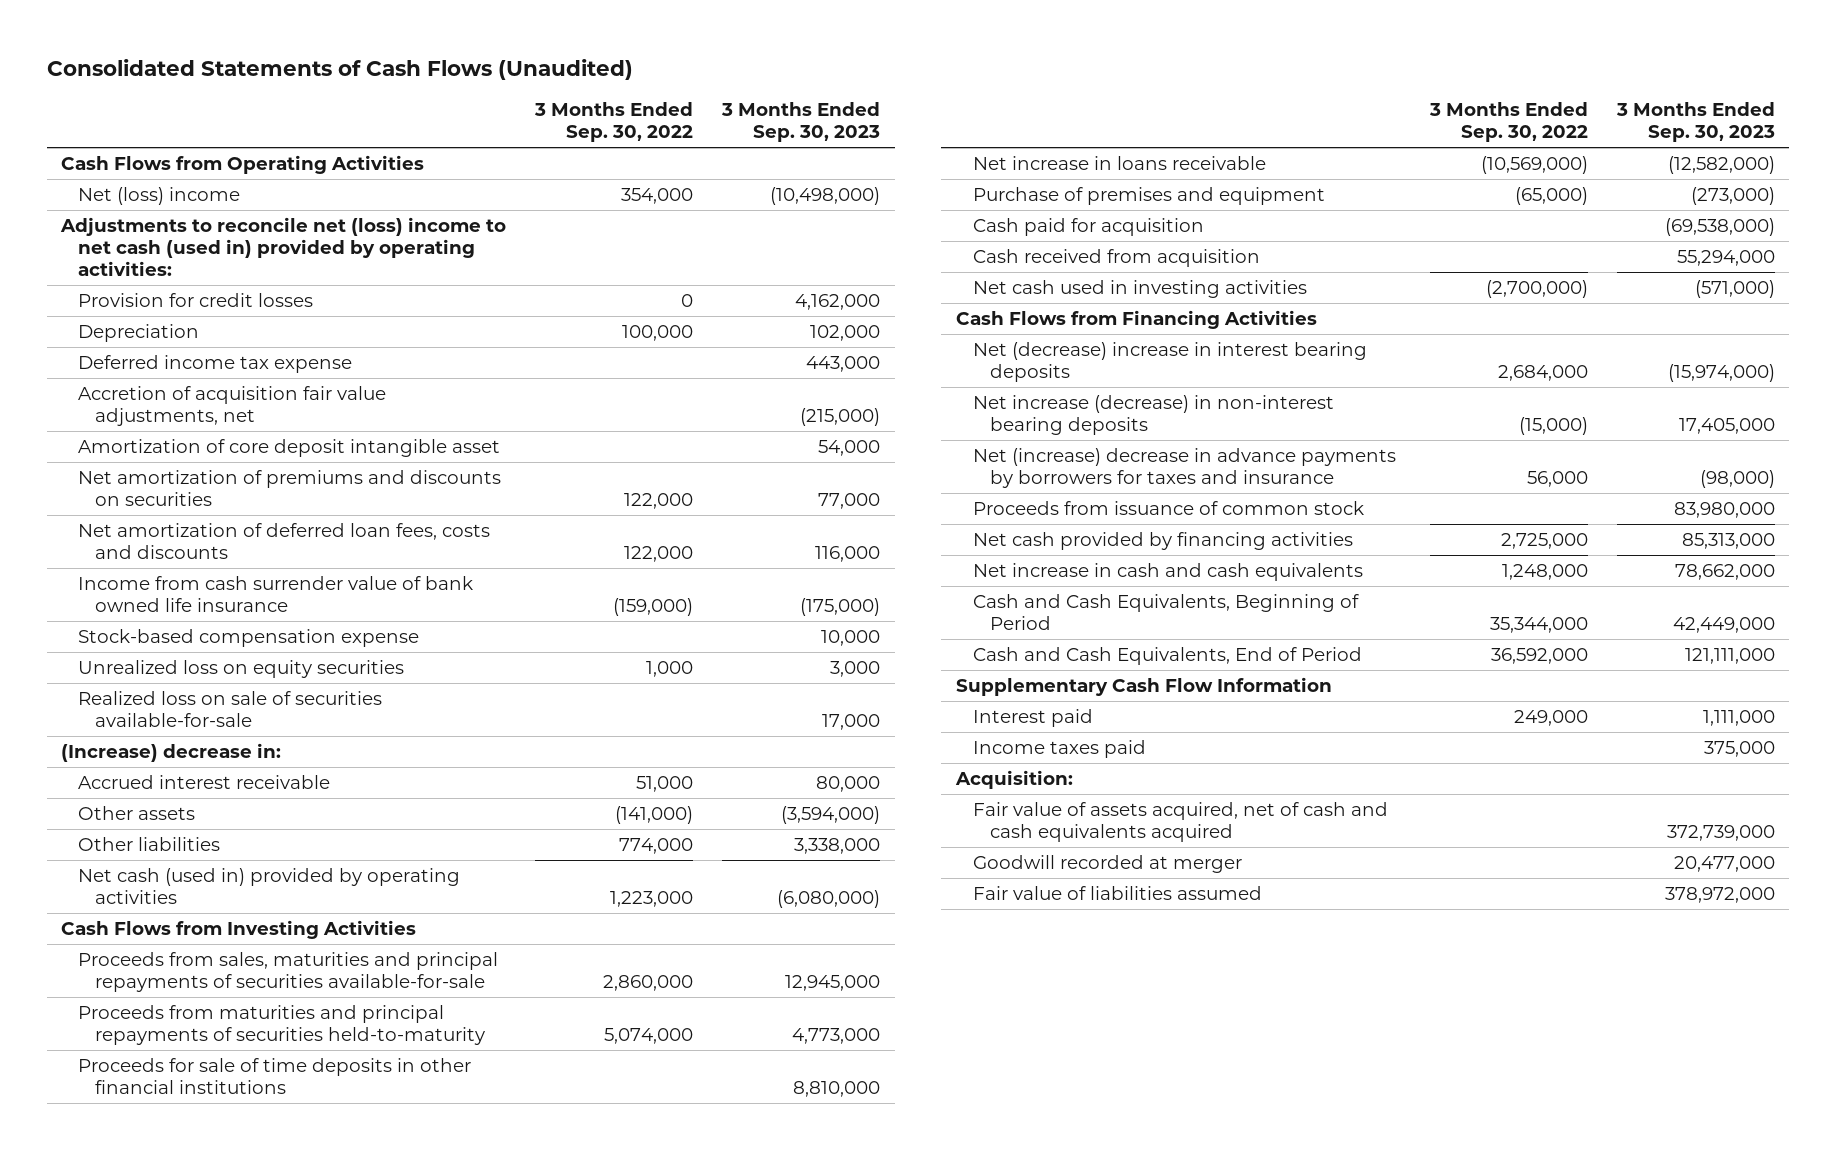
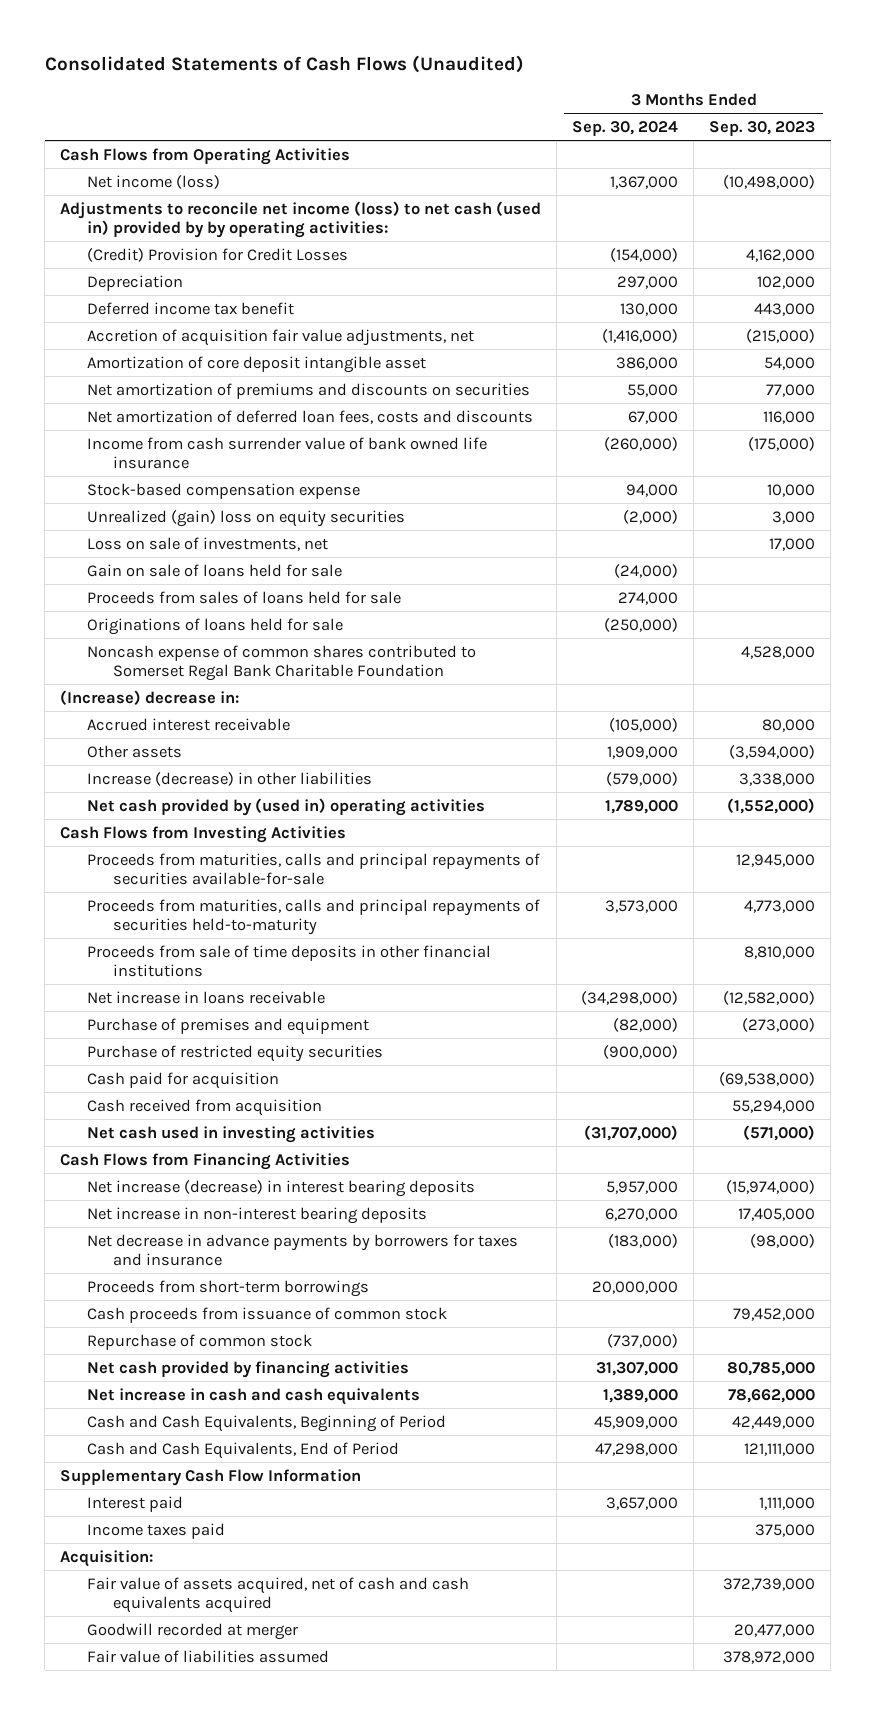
- | 3 Months Ended Sep. 30, 2022 | 3 Months Ended Sep. 30, 2023
+ | 3 Months Ended Sep. 30, 2024 | 3 Months Ended Sep. 30, 2023
- Net (loss) income | 354,000 | (10,498,000)
- Adjustments to reconcile net (loss) income to net cash (used in) provided by operating activities:
- Provision for credit losses | 0 | 4,162,000
+ Net income (loss) | 1,367,000 | (10,498,000)
+ Adjustments to reconcile net income (loss) to net cash (used in) provided by by operating activities:
+ (Credit) Provision for Credit Losses | (154,000) | 4,162,000
- Deferred income tax expense | | 443,000
+ Deferred income tax benefit | 130,000 | 443,000
- Unrealized loss on equity securities | 1,000 | 3,000
- Realized loss on sale of securities available-for-sale | | 17,000
+ Unrealized (gain) loss on equity securities | (2,000) | 3,000
+ Loss on sale of investments, net | | 17,000
+ Gain on sale of loans held for sale | (24,000) |
+ Proceeds from sales of loans held for sale | 274,000 |
+ Originations of loans held for sale | (250,000) |
+ Noncash expense of common shares contributed to Somerset Regal Bank Charitable Foundation | | 4,528,000
- Other liabilities | 774,000 | 3,338,000
- Net cash (used in) provided by operating activities | 1,223,000 | (6,080,000)
+ Increase (decrease) in other liabilities | (579,000) | 3,338,000
+ Net cash provided by (used in) operating activities | 1,789,000 | (1,552,000)
- Proceeds from sales, maturities and principal repayments of securities available-for-sale | 2,860,000 | 12,945,000
- Proceeds from maturities and principal repayments of securities held-to-maturity | 5,074,000 | 4,773,000
- Proceeds for sale of time deposits in other financial institutions | | 8,810,000
+ Proceeds from maturities, calls and principal repayments of securities available-for-sale | | 12,945,000
+ Proceeds from maturities, calls and principal repayments of securities held-to-maturity | 3,573,000 | 4,773,000
+ Proceeds from sale of time deposits in other financial institutions | | 8,810,000
+ Purchase of restricted equity securities | (900,000) |
- Net (decrease) increase in interest bearing deposits | 2,684,000 | (15,974,000)
- Net increase (decrease) in non-interest bearing deposits | (15,000) | 17,405,000
- Net (increase) decrease in advance payments by borrowers for taxes and insurance | 56,000 | (98,000)
- Proceeds from issuance of common stock | | 83,980,000
- Net cash provided by financing activities | 2,725,000 | 85,313,000
+ Net increase (decrease) in interest bearing deposits | 5,957,000 | (15,974,000)
+ Net increase in non-interest bearing deposits | 6,270,000 | 17,405,000
+ Net decrease in advance payments by borrowers for taxes and insurance | (183,000) | (98,000)
+ Proceeds from short-term borrowings | 20,000,000 |
+ Cash proceeds from issuance of common stock | | 79,452,000
+ Repurchase of common stock | (737,000) |
+ Net cash provided by financing activities | 31,307,000 | 80,785,000

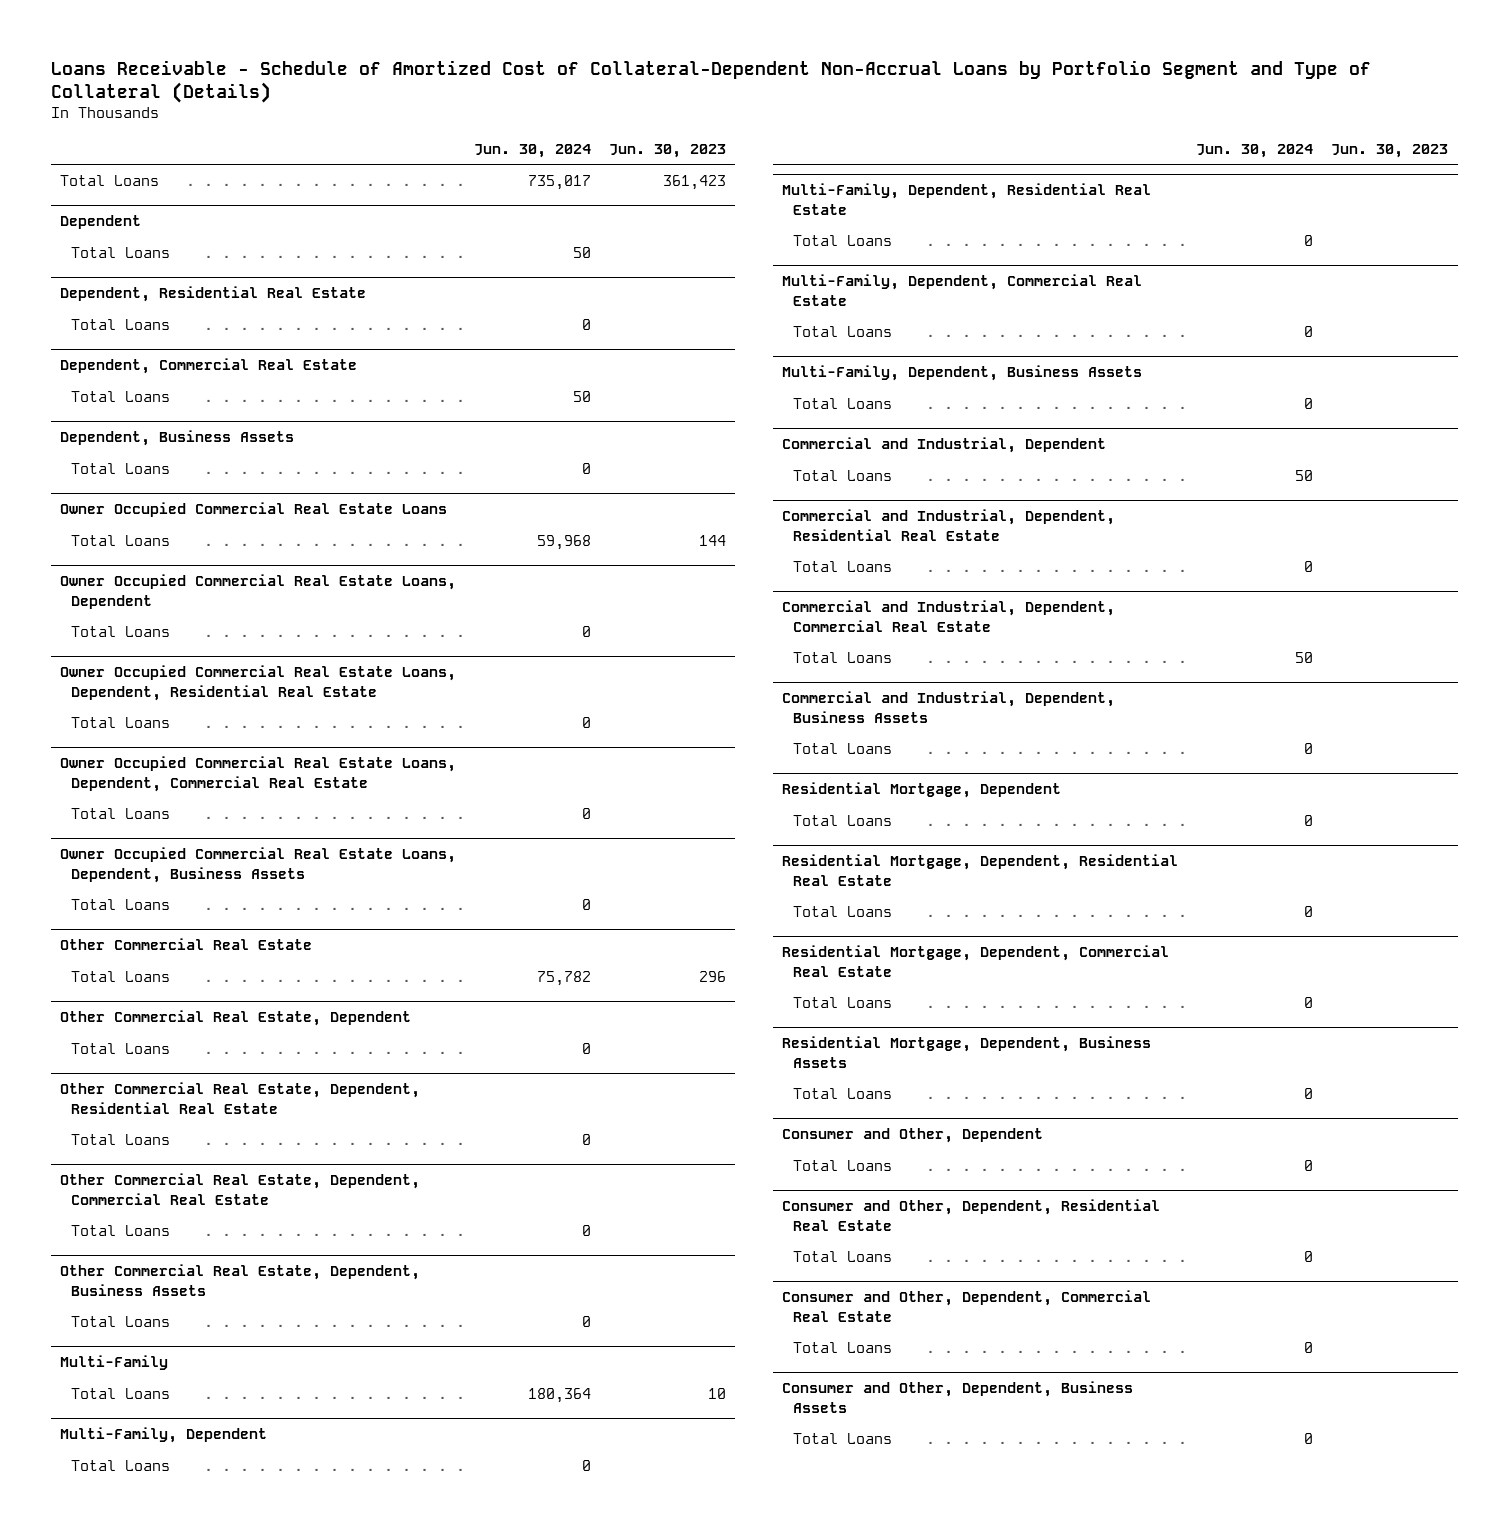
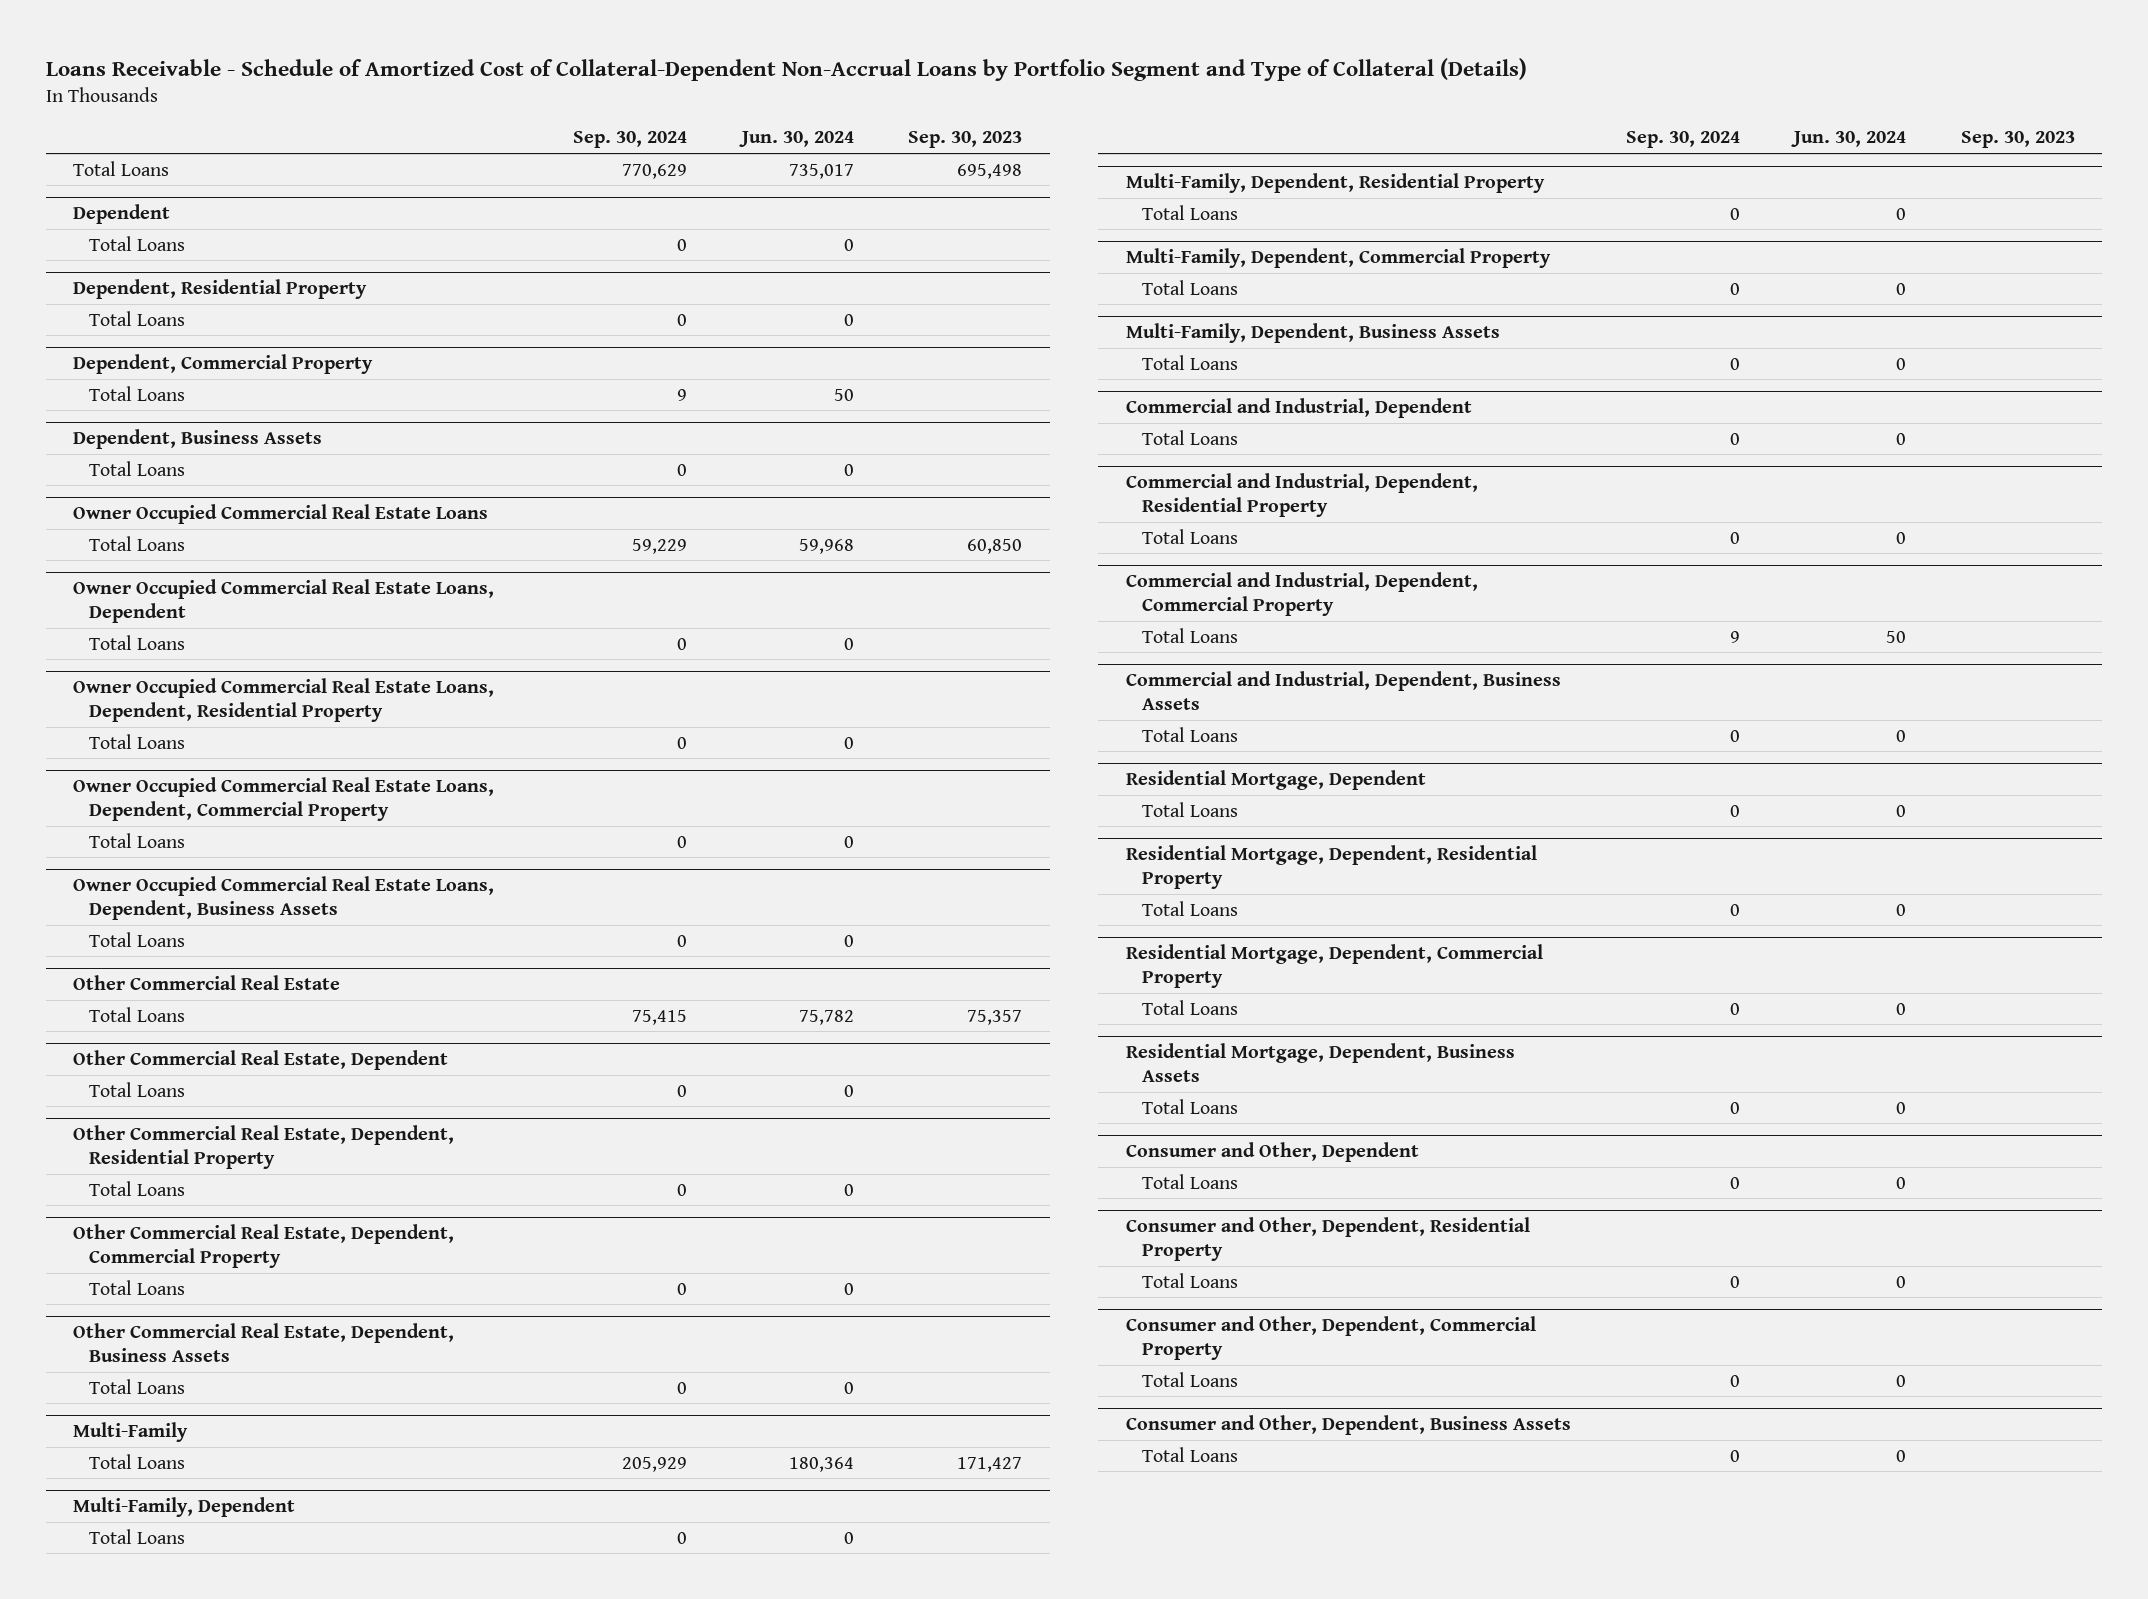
- | Jun. 30, 2024 | Jun. 30, 2023
+ | Sep. 30, 2024 | Jun. 30, 2024 | Sep. 30, 2023
@ Dependent
- Total Loans | 50 |
- Dependent, Residential Real Estate
- Dependent, Commercial Real Estate
+ Dependent, Residential Property
+ Total Loans | 0 | 0 |
+ Dependent, Commercial Property
- Owner Occupied Commercial Real Estate Loans, Dependent, Residential Real Estate
+ Owner Occupied Commercial Real Estate Loans, Dependent, Residential Property
- Owner Occupied Commercial Real Estate Loans, Dependent, Commercial Real Estate
+ Owner Occupied Commercial Real Estate Loans, Dependent, Commercial Property
- Other Commercial Real Estate, Dependent, Residential Real Estate
+ Other Commercial Real Estate, Dependent, Residential Property
- Other Commercial Real Estate, Dependent, Commercial Real Estate
+ Other Commercial Real Estate, Dependent, Commercial Property
- Multi-Family, Dependent, Residential Real Estate
+ Multi-Family, Dependent, Residential Property
- Multi-Family, Dependent, Commercial Real Estate
+ Multi-Family, Dependent, Commercial Property
@ Commercial and Industrial, Dependent
- Total Loans | 50 |
- Commercial and Industrial, Dependent, Residential Real Estate
- Commercial and Industrial, Dependent, Commercial Real Estate
+ Commercial and Industrial, Dependent, Residential Property
+ Total Loans | 0 | 0 |
+ Commercial and Industrial, Dependent, Commercial Property
- Residential Mortgage, Dependent, Residential Real Estate
+ Residential Mortgage, Dependent, Residential Property
- Residential Mortgage, Dependent, Commercial Real Estate
+ Residential Mortgage, Dependent, Commercial Property
- Consumer and Other, Dependent, Residential Real Estate
+ Consumer and Other, Dependent, Residential Property
- Consumer and Other, Dependent, Commercial Real Estate
+ Consumer and Other, Dependent, Commercial Property

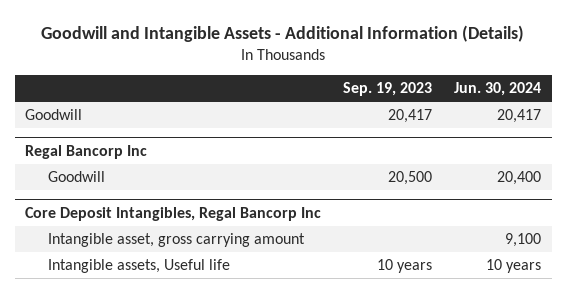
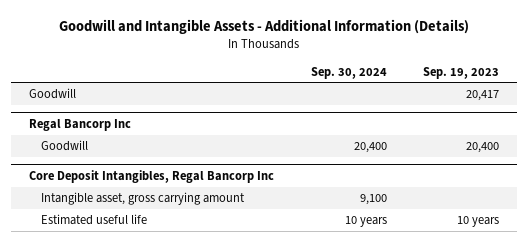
- | Sep. 19, 2023 | Jun. 30, 2024
+ | Sep. 30, 2024 | Sep. 19, 2023
@ Regal Bancorp Inc
- Goodwill | 20,500 | 20,400
+ Goodwill | 20,400 | 20,400
@ Core Deposit Intangibles, Regal Bancorp Inc
- Intangible assets, Useful life | 10 years | 10 years
+ Estimated useful life | 10 years | 10 years

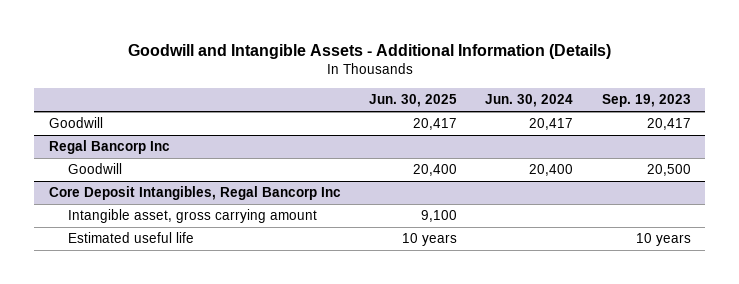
- | Sep. 30, 2024 | Sep. 19, 2023
+ | Jun. 30, 2025 | Jun. 30, 2024 | Sep. 19, 2023
@ Regal Bancorp Inc
- Goodwill | 20,400 | 20,400
+ Goodwill | 20,400 | 20,400 | 20,500

